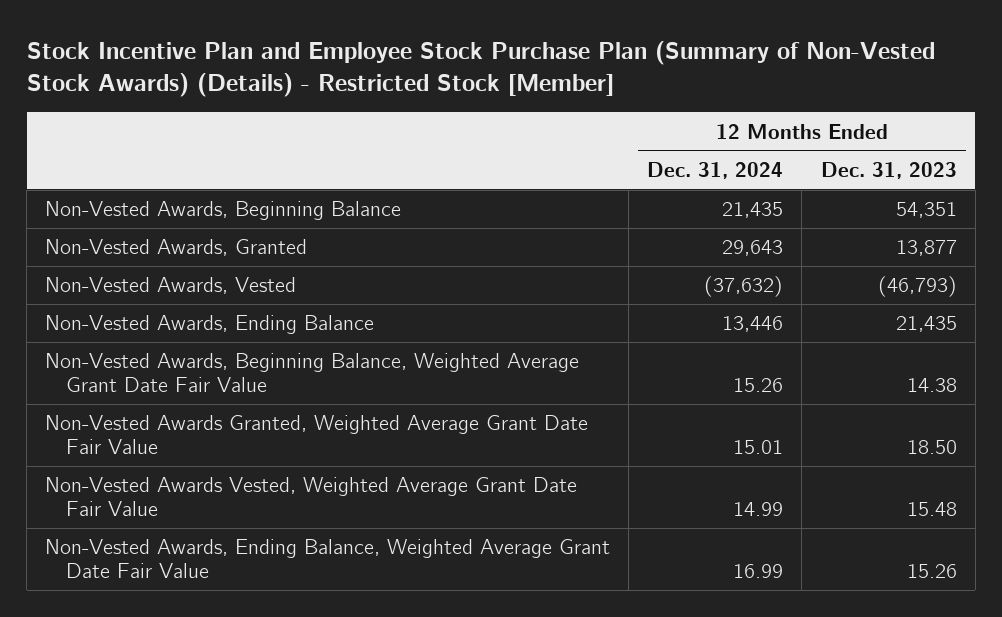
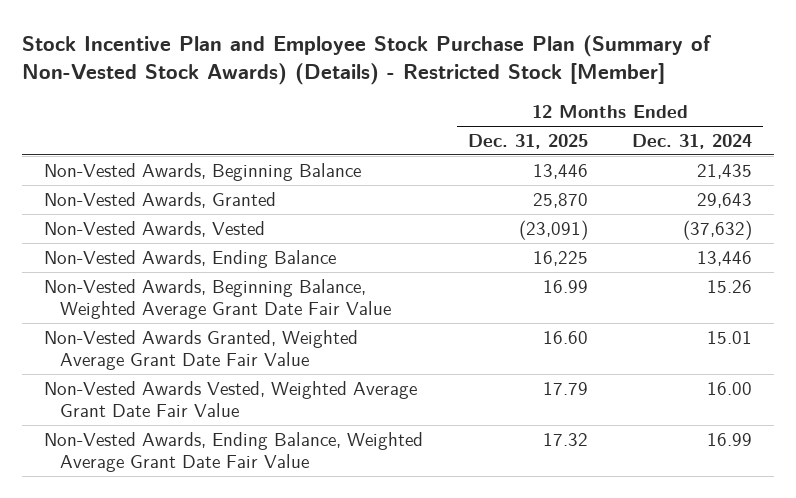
- | 12 Months Ended Dec. 31, 2024 | 12 Months Ended Dec. 31, 2023
+ | 12 Months Ended Dec. 31, 2025 | 12 Months Ended Dec. 31, 2024
- Non-Vested Awards Vested, Weighted Average Grant Date Fair Value | 14.99 | 15.48
+ Non-Vested Awards Vested, Weighted Average Grant Date Fair Value | 17.79 | 16.00

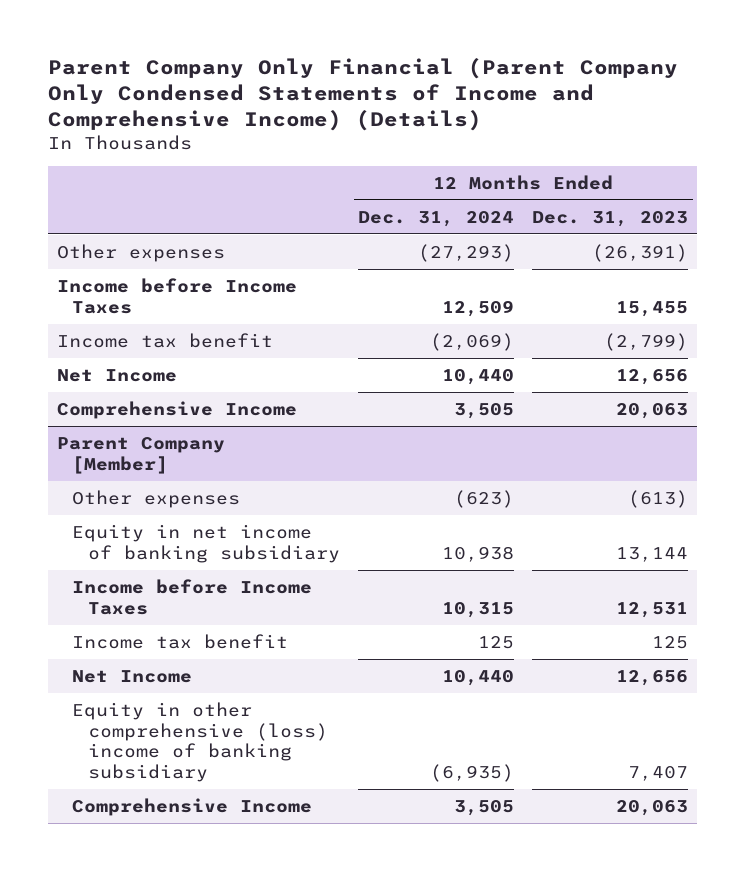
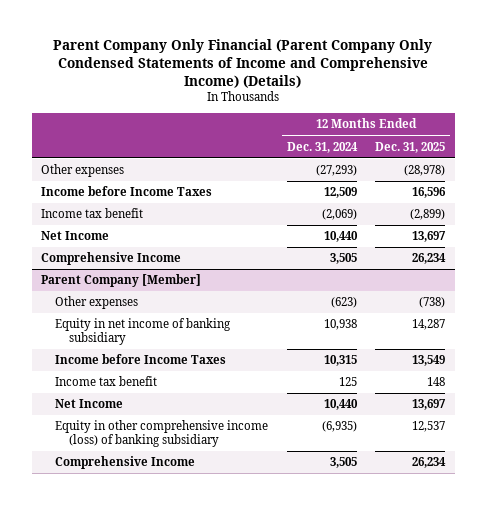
- | 12 Months Ended Dec. 31, 2024 | 12 Months Ended Dec. 31, 2023
+ | 12 Months Ended Dec. 31, 2024 | 12 Months Ended Dec. 31, 2025
@ Parent Company [Member]
- Equity in other comprehensive (loss) income of banking subsidiary | (6,935) | 7,407
+ Equity in other comprehensive income (loss) of banking subsidiary | (6,935) | 12,537

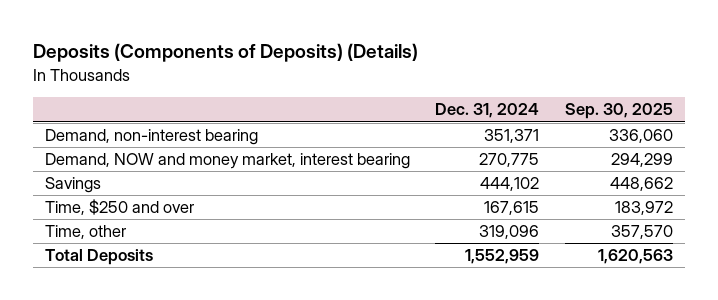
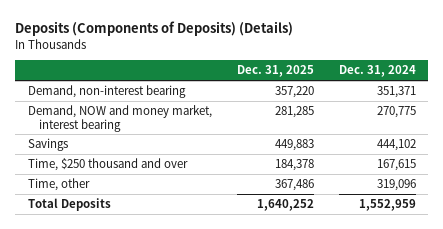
- | Dec. 31, 2024 | Sep. 30, 2025
+ | Dec. 31, 2025 | Dec. 31, 2024
- Time, $250 and over | 167,615 | 183,972
+ Time, $250 thousand and over | 184,378 | 167,615

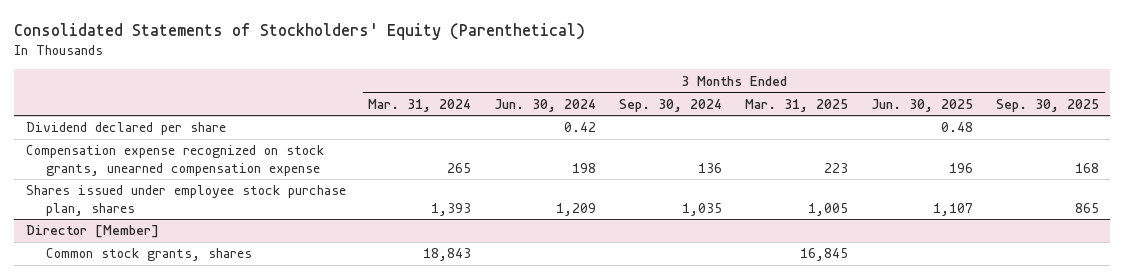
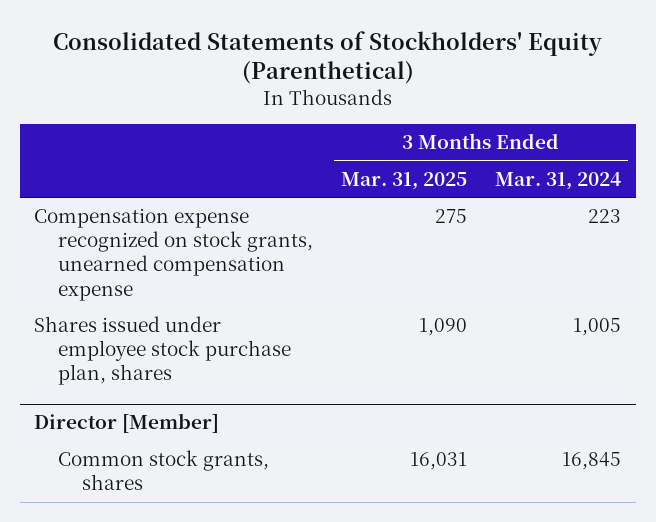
- | 3 Months Ended Mar. 31, 2024 | 3 Months Ended Jun. 30, 2024 | 3 Months Ended Sep. 30, 2024 | 3 Months Ended Mar. 31, 2025 | 3 Months Ended Jun. 30, 2025 | 3 Months Ended Sep. 30, 2025
+ | 3 Months Ended Mar. 31, 2025 | 3 Months Ended Mar. 31, 2024
- Dividend declared per share | | 0.42 | | | 0.48 |
- Compensation expense recognized on stock grants, unearned compensation expense | 265 | 198 | 136 | 223 | 196 | 168
- Shares issued under employee stock purchase plan, shares | 1,393 | 1,209 | 1,035 | 1,005 | 1,107 | 865
+ Compensation expense recognized on stock grants, unearned compensation expense | 275 | 223
+ Shares issued under employee stock purchase plan, shares | 1,090 | 1,005
@ Director [Member]
- Common stock grants, shares | 18,843 | | | 16,845 | |
+ Common stock grants, shares | 16,031 | 16,845

